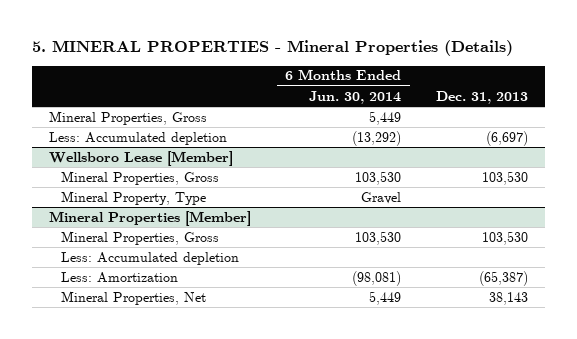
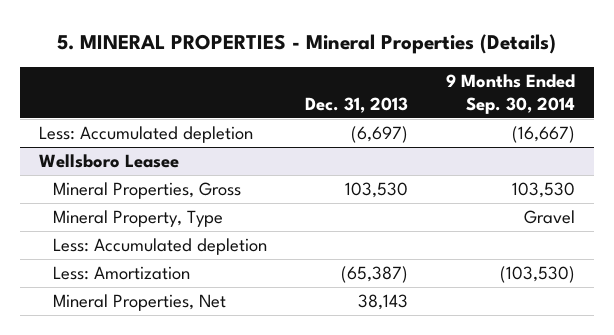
- | 6 Months Ended Jun. 30, 2014 | Dec. 31, 2013
+ | Dec. 31, 2013 | 9 Months Ended Sep. 30, 2014
- Mineral Properties, Gross | 5,449 |
- Wellsboro Lease [Member]
+ Wellsboro Leasee
- Mineral Properties [Member]
- Mineral Properties, Gross | 103,530 | 103,530

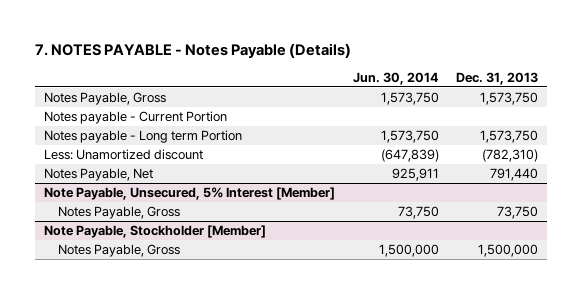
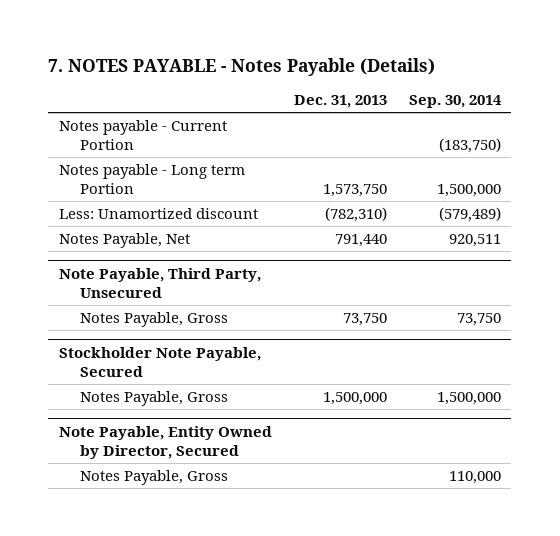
- | Jun. 30, 2014 | Dec. 31, 2013
+ | Dec. 31, 2013 | Sep. 30, 2014
- Notes Payable, Gross | 1,573,750 | 1,573,750
- Note Payable, Unsecured, 5% Interest [Member]
+ Note Payable, Third Party, Unsecured
- Note Payable, Stockholder [Member]
+ Stockholder Note Payable, Secured
+ Note Payable, Entity Owned by Director, Secured
+ Notes Payable, Gross | | 110,000

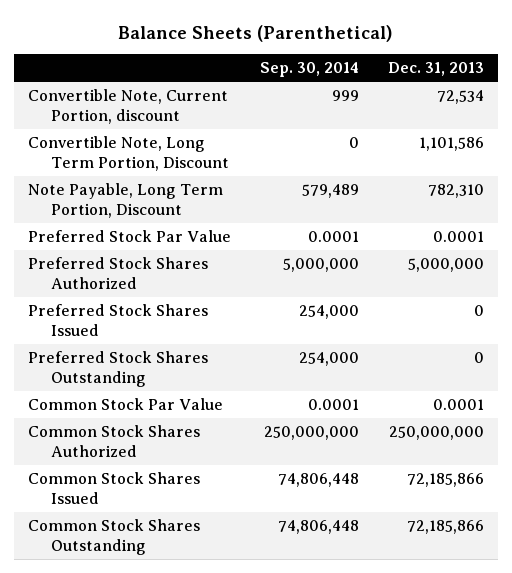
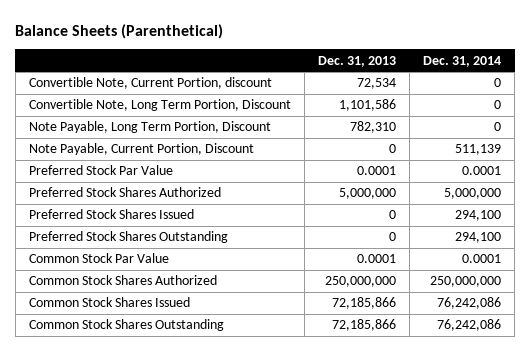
- | Sep. 30, 2014 | Dec. 31, 2013
+ | Dec. 31, 2013 | Dec. 31, 2014
+ Note Payable, Current Portion, Discount | 0 | 511,139

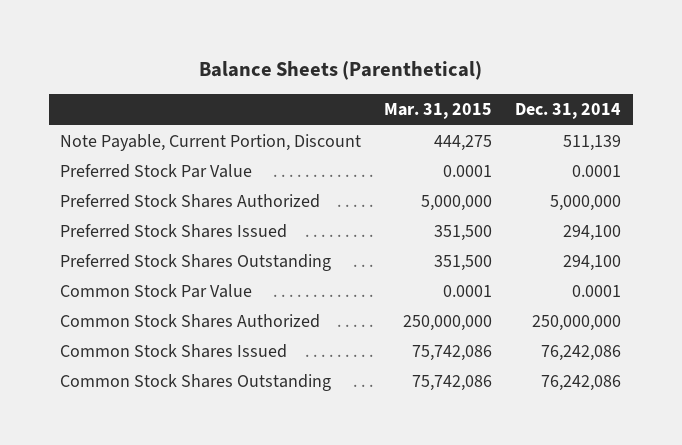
- | Dec. 31, 2013 | Dec. 31, 2014
+ | Mar. 31, 2015 | Dec. 31, 2014
- Convertible Note, Current Portion, discount | 72,534 | 0
- Convertible Note, Long Term Portion, Discount | 1,101,586 | 0
- Note Payable, Long Term Portion, Discount | 782,310 | 0

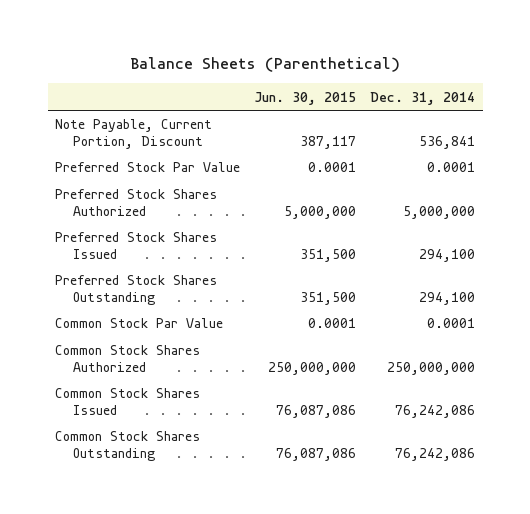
- | Mar. 31, 2015 | Dec. 31, 2014
+ | Jun. 30, 2015 | Dec. 31, 2014
- Note Payable, Current Portion, Discount | 444,275 | 511,139
+ Note Payable, Current Portion, Discount | 387,117 | 536,841

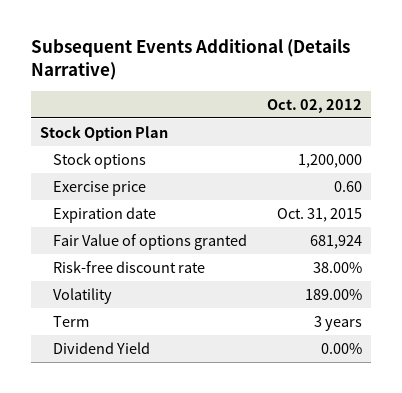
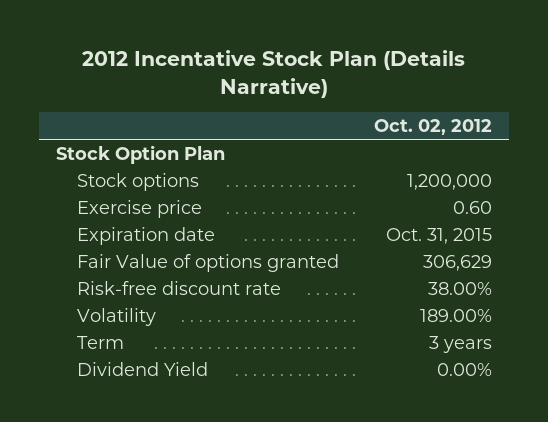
- Subsequent Events Additional (Details Narrative)
+ 2012 Incentative Stock Plan (Details Narrative)
- Fair Value of options granted | 681,924
+ Fair Value of options granted | 306,629

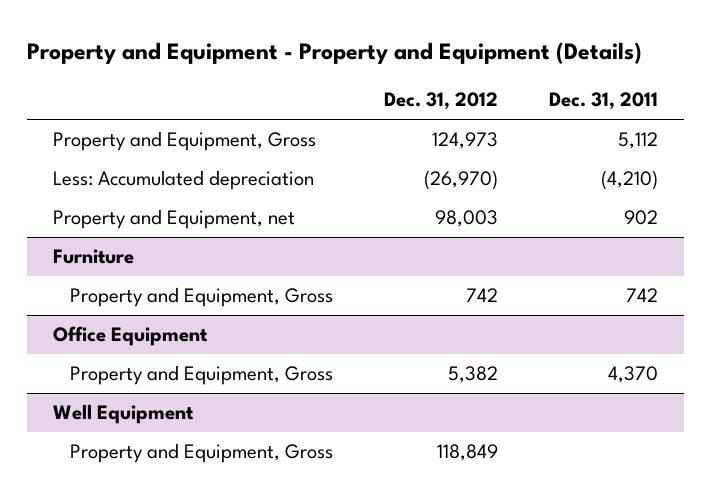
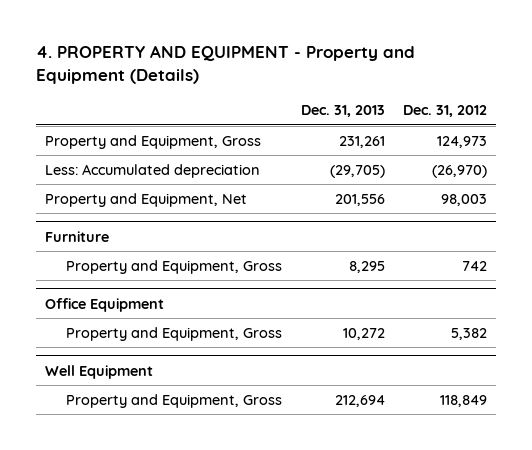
- Property and Equipment - Property and Equipment (Details)
+ 4. PROPERTY AND EQUIPMENT - Property and Equipment (Details)
- | Dec. 31, 2012 | Dec. 31, 2011
+ | Dec. 31, 2013 | Dec. 31, 2012
- Property and Equipment, net | 98,003 | 902
+ Property and Equipment, Net | 201,556 | 98,003

